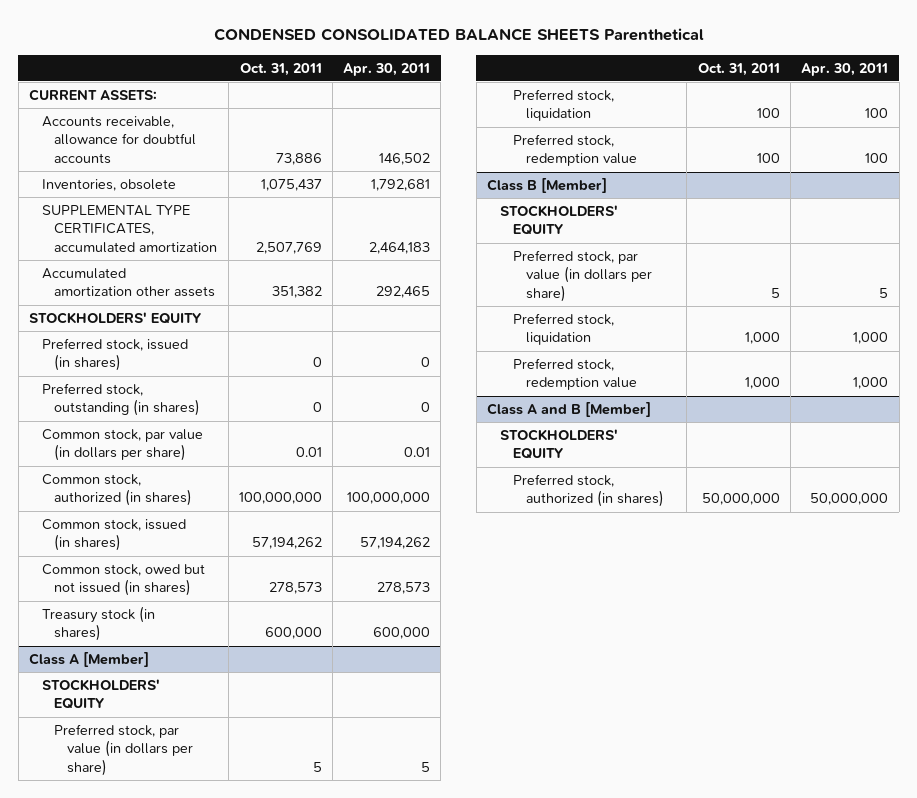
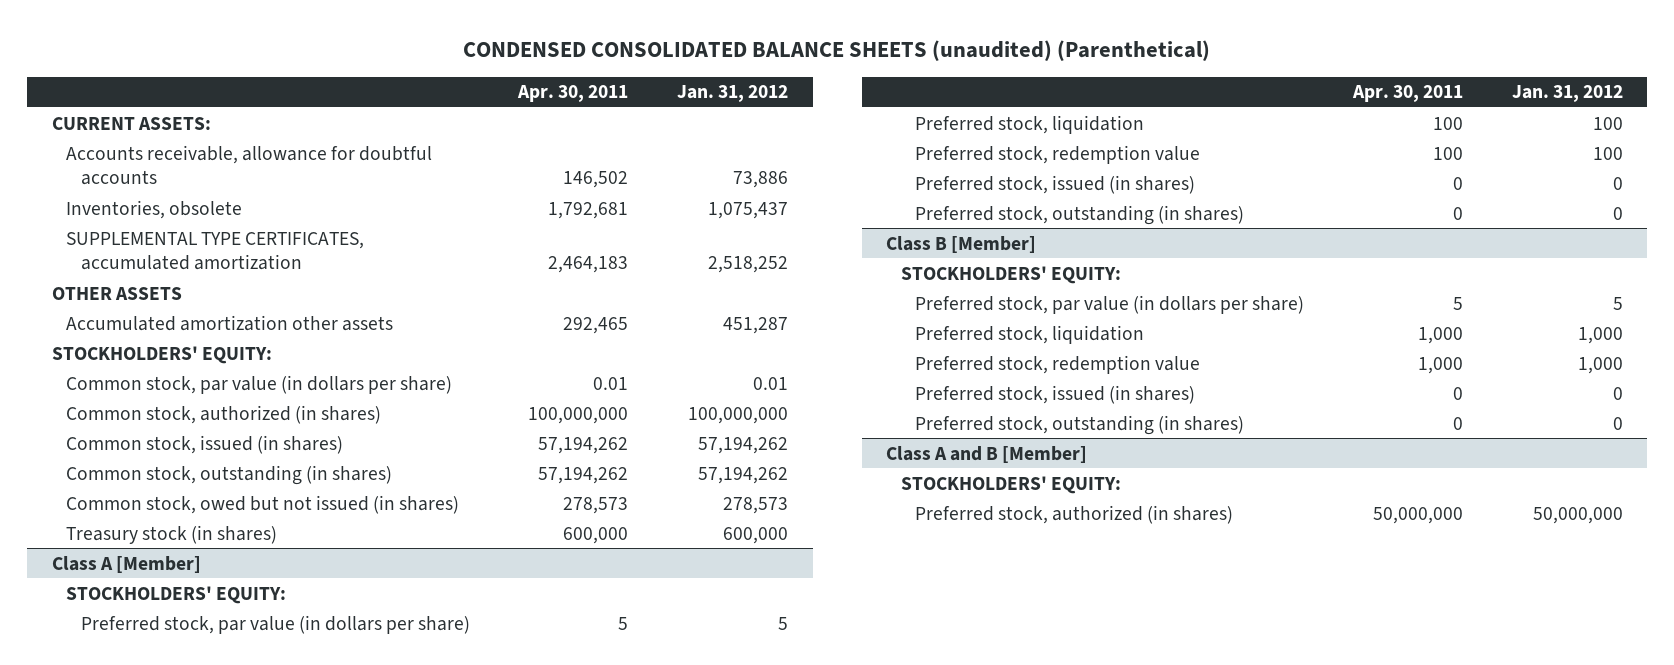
- CONDENSED CONSOLIDATED BALANCE SHEETS Parenthetical
+ CONDENSED CONSOLIDATED BALANCE SHEETS (unaudited) (Parenthetical)
- | Oct. 31, 2011 | Apr. 30, 2011
+ | Apr. 30, 2011 | Jan. 31, 2012
+ OTHER ASSETS
- STOCKHOLDERS' EQUITY
- Preferred stock, issued (in shares) | 0 | 0
- Preferred stock, outstanding (in shares) | 0 | 0
+ STOCKHOLDERS' EQUITY:
+ Common stock, outstanding (in shares) | 57,194,262 | 57,194,262
@ Class A [Member]
- STOCKHOLDERS' EQUITY
+ STOCKHOLDERS' EQUITY:
+ Preferred stock, issued (in shares) | 0 | 0
+ Preferred stock, outstanding (in shares) | 0 | 0
@ Class B [Member]
- STOCKHOLDERS' EQUITY
+ STOCKHOLDERS' EQUITY:
+ Preferred stock, issued (in shares) | 0 | 0
+ Preferred stock, outstanding (in shares) | 0 | 0
@ Class A and B [Member]
- STOCKHOLDERS' EQUITY
+ STOCKHOLDERS' EQUITY:

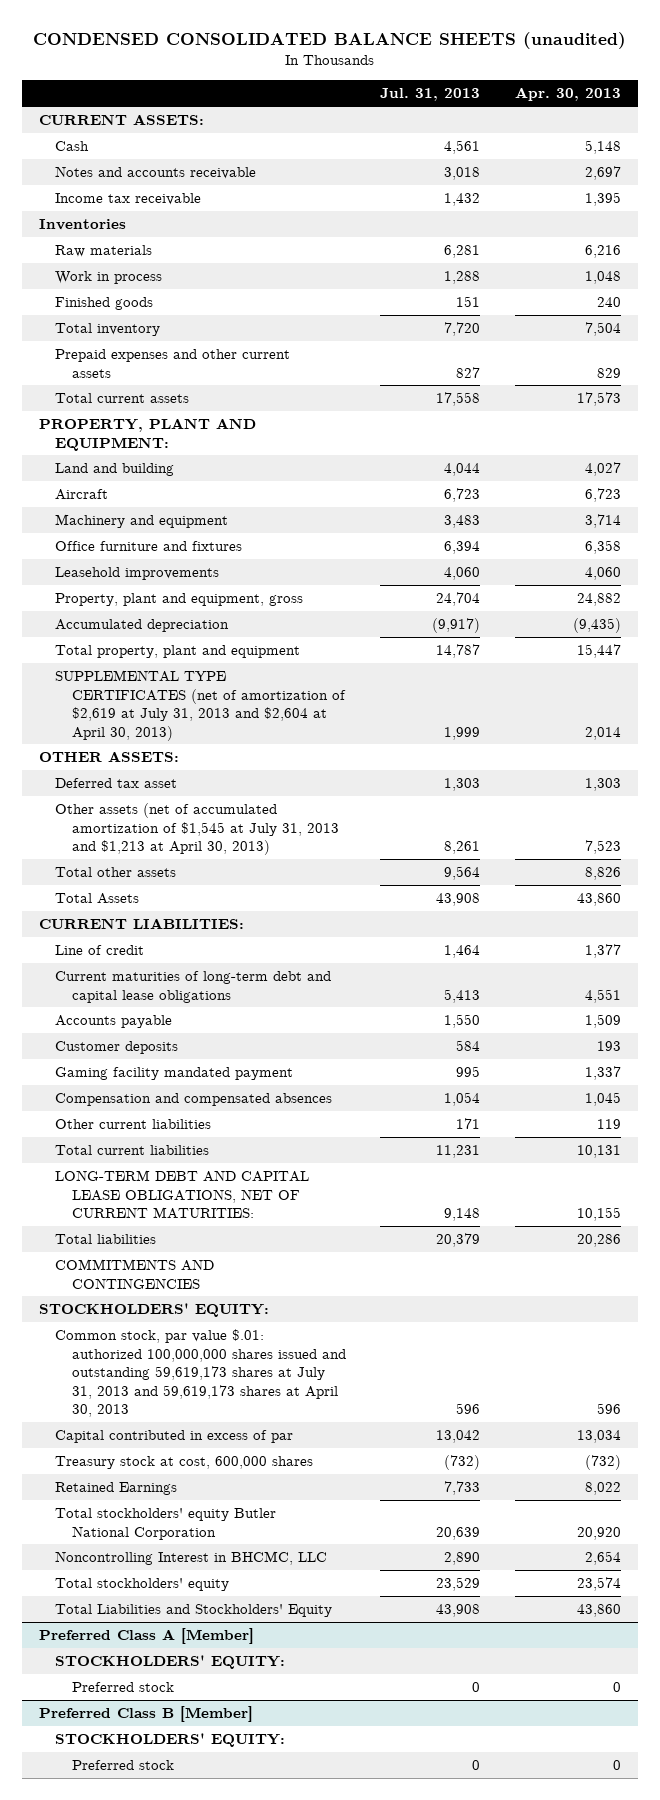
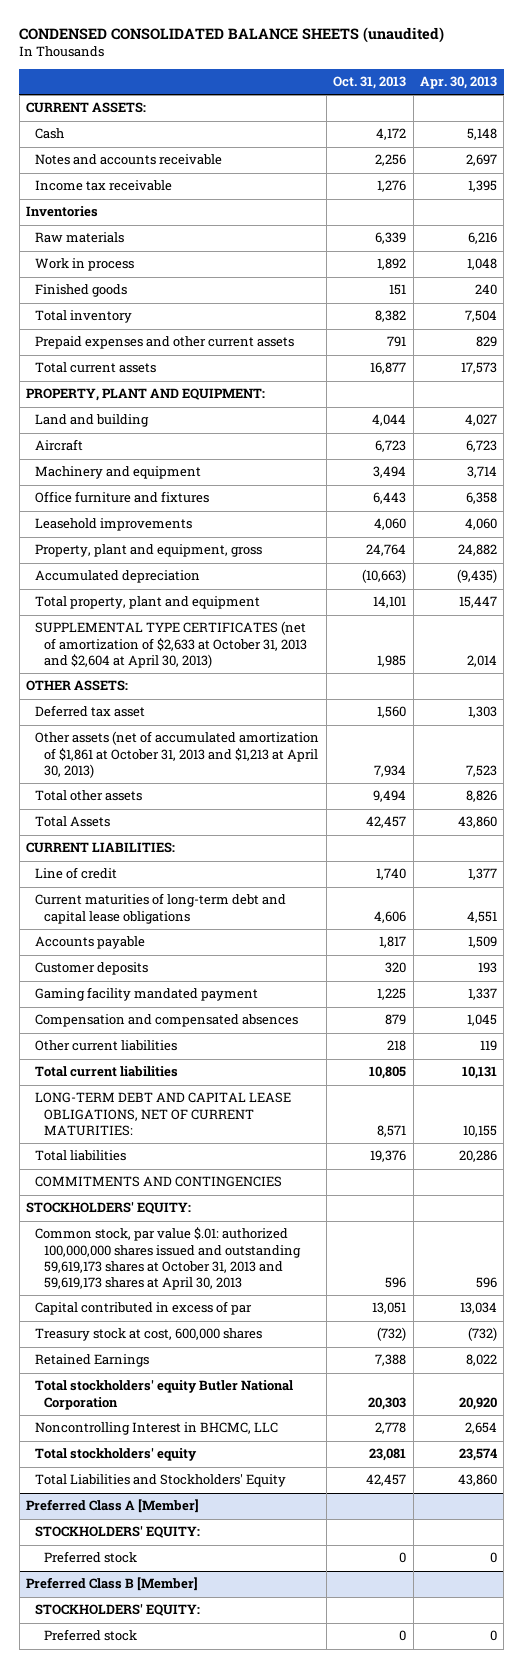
- | Jul. 31, 2013 | Apr. 30, 2013
+ | Oct. 31, 2013 | Apr. 30, 2013
- SUPPLEMENTAL TYPE CERTIFICATES (net of amortization of $2,619 at July 31, 2013 and $2,604 at April 30, 2013) | 1,999 | 2,014
+ SUPPLEMENTAL TYPE CERTIFICATES (net of amortization of $2,633 at October 31, 2013 and $2,604 at April 30, 2013) | 1,985 | 2,014
- Other assets (net of accumulated amortization of $1,545 at July 31, 2013 and $1,213 at April 30, 2013) | 8,261 | 7,523
+ Other assets (net of accumulated amortization of $1,861 at October 31, 2013 and $1,213 at April 30, 2013) | 7,934 | 7,523
- Common stock, par value $.01: authorized 100,000,000 shares issued and outstanding 59,619,173 shares at July 31, 2013 and 59,619,173 shares at April 30, 2013 | 596 | 596
+ Common stock, par value $.01: authorized 100,000,000 shares issued and outstanding 59,619,173 shares at October 31, 2013 and 59,619,173 shares at April 30, 2013 | 596 | 596

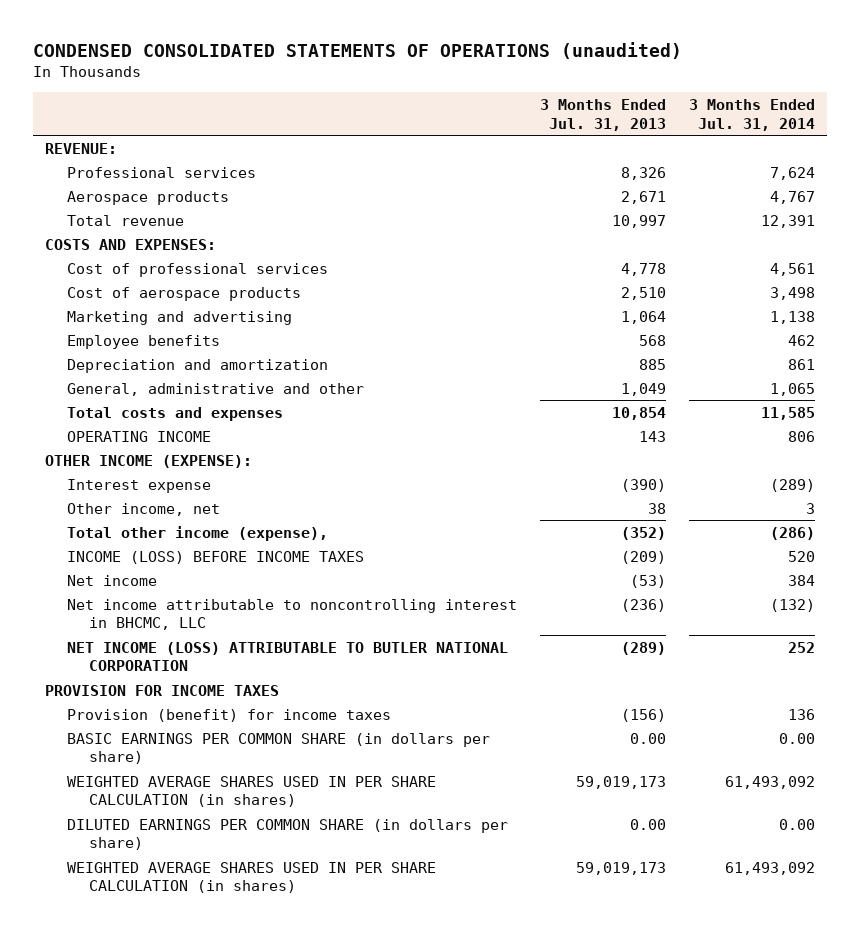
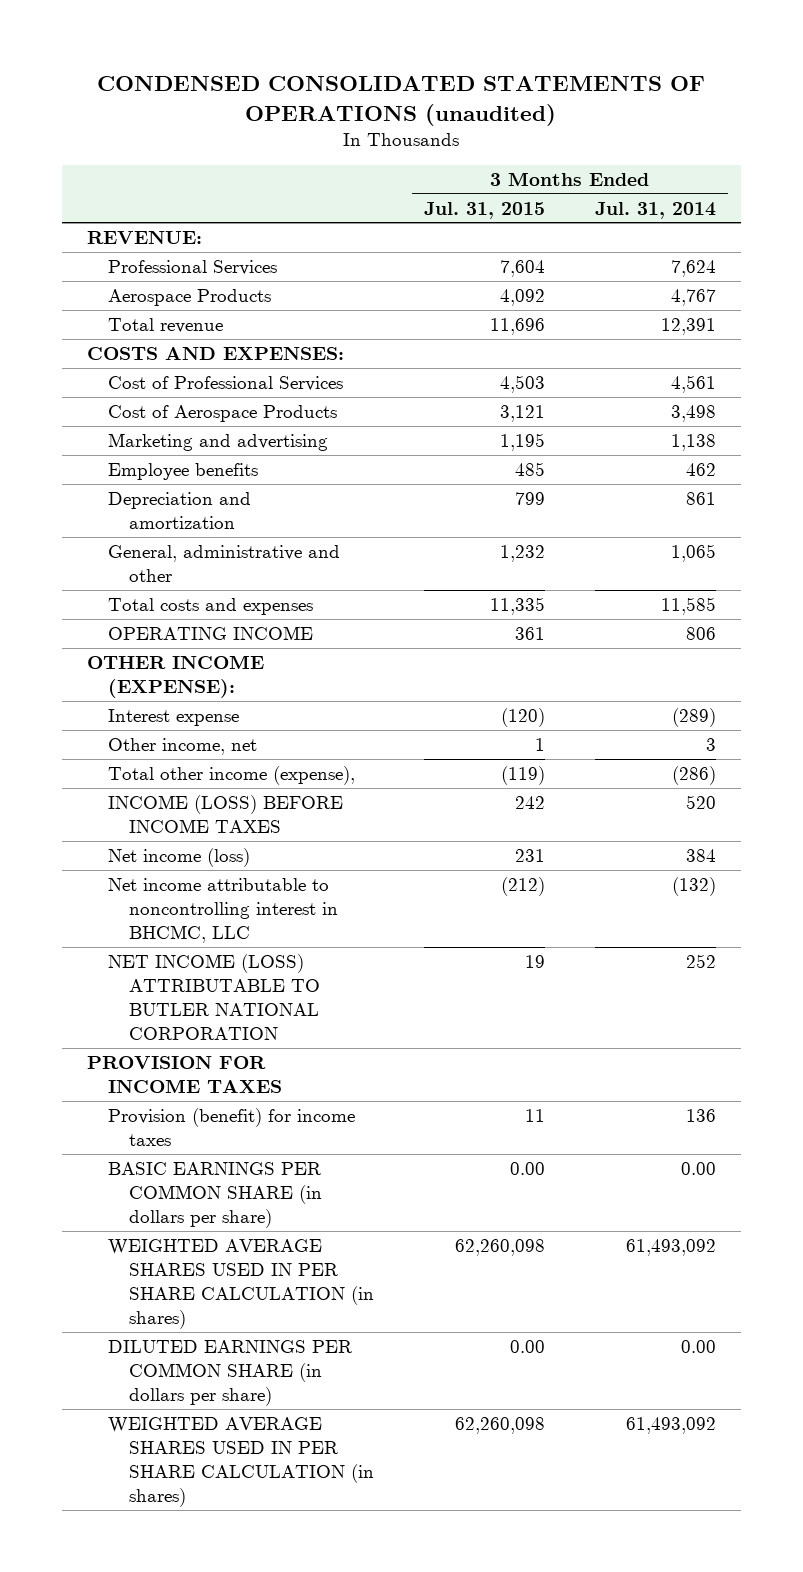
- | 3 Months Ended Jul. 31, 2013 | 3 Months Ended Jul. 31, 2014
+ | 3 Months Ended Jul. 31, 2015 | 3 Months Ended Jul. 31, 2014
- Professional services | 8,326 | 7,624
- Aerospace products | 2,671 | 4,767
+ Professional Services | 7,604 | 7,624
+ Aerospace Products | 4,092 | 4,767
- Cost of professional services | 4,778 | 4,561
- Cost of aerospace products | 2,510 | 3,498
+ Cost of Professional Services | 4,503 | 4,561
+ Cost of Aerospace Products | 3,121 | 3,498
- Net income | (53) | 384
+ Net income (loss) | 231 | 384

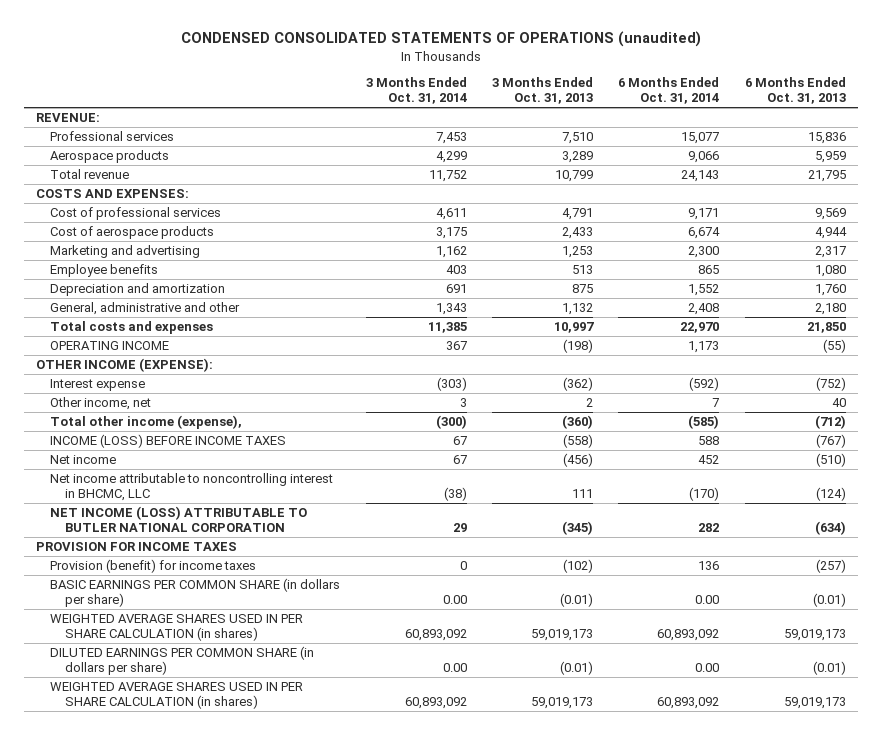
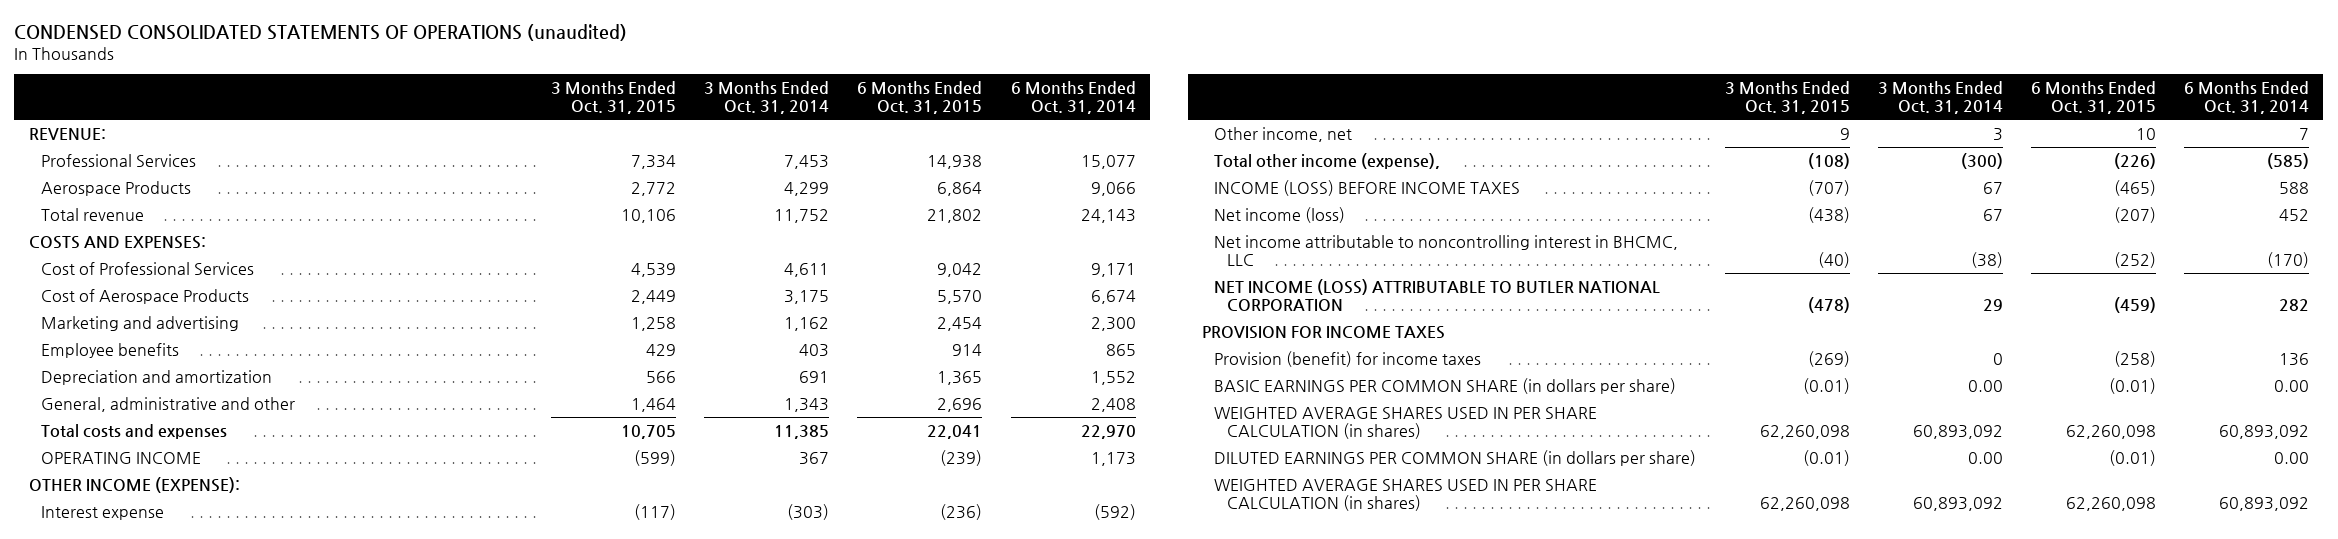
- | 3 Months Ended Oct. 31, 2014 | 3 Months Ended Oct. 31, 2013 | 6 Months Ended Oct. 31, 2014 | 6 Months Ended Oct. 31, 2013
+ | 3 Months Ended Oct. 31, 2015 | 3 Months Ended Oct. 31, 2014 | 6 Months Ended Oct. 31, 2015 | 6 Months Ended Oct. 31, 2014
- Professional services | 7,453 | 7,510 | 15,077 | 15,836
- Aerospace products | 4,299 | 3,289 | 9,066 | 5,959
+ Professional Services | 7,334 | 7,453 | 14,938 | 15,077
+ Aerospace Products | 2,772 | 4,299 | 6,864 | 9,066
- Cost of professional services | 4,611 | 4,791 | 9,171 | 9,569
- Cost of aerospace products | 3,175 | 2,433 | 6,674 | 4,944
+ Cost of Professional Services | 4,539 | 4,611 | 9,042 | 9,171
+ Cost of Aerospace Products | 2,449 | 3,175 | 5,570 | 6,674
- Net income | 67 | (456) | 452 | (510)
+ Net income (loss) | (438) | 67 | (207) | 452

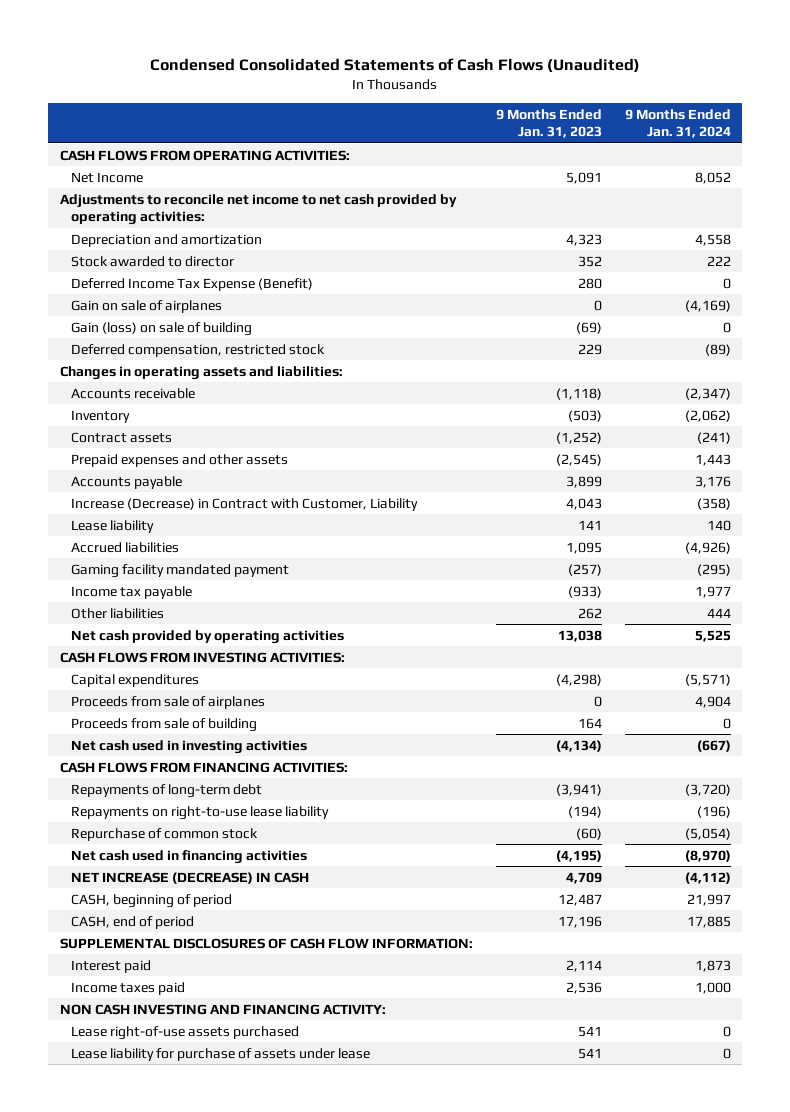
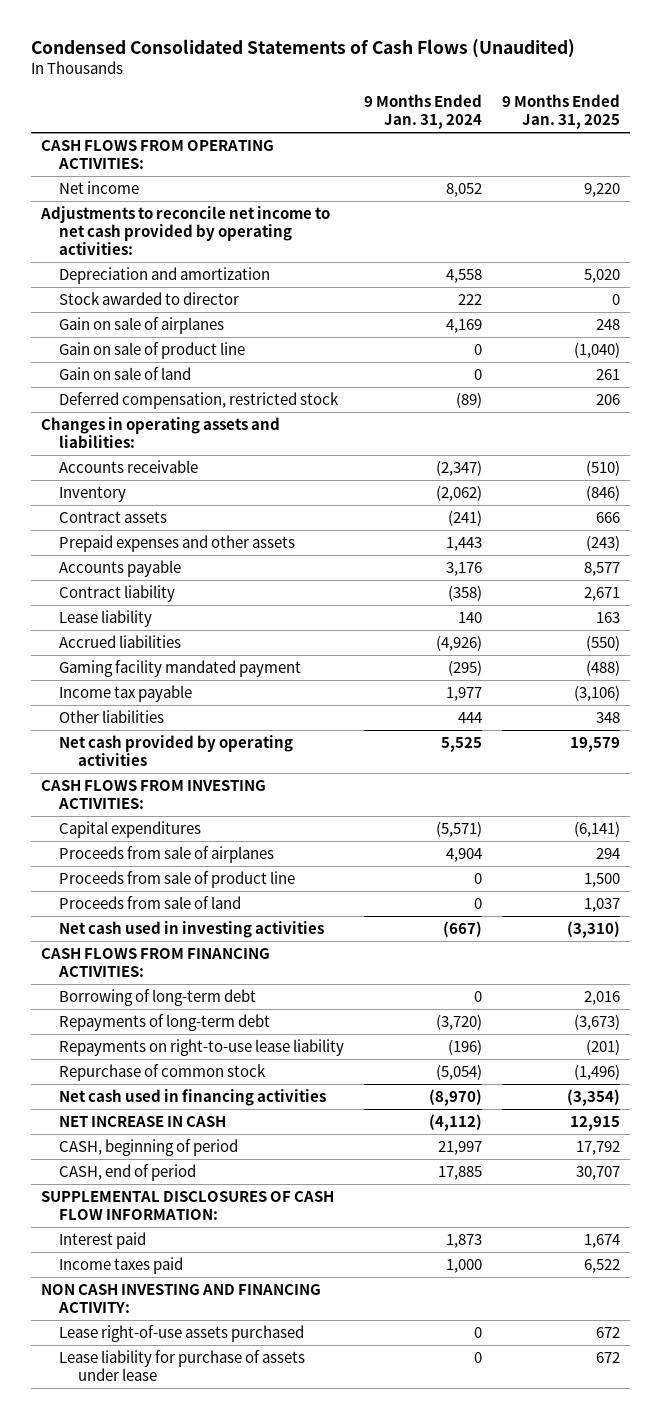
- | 9 Months Ended Jan. 31, 2023 | 9 Months Ended Jan. 31, 2024
+ | 9 Months Ended Jan. 31, 2024 | 9 Months Ended Jan. 31, 2025
- Net Income | 5,091 | 8,052
+ Net income | 8,052 | 9,220
- Deferred Income Tax Expense (Benefit) | 280 | 0
- Gain on sale of airplanes | 0 | (4,169)
- Gain (loss) on sale of building | (69) | 0
+ Gain on sale of airplanes | 4,169 | 248
+ Gain on sale of product line | 0 | (1,040)
+ Gain on sale of land | 0 | 261
- Increase (Decrease) in Contract with Customer, Liability | 4,043 | (358)
+ Contract liability | (358) | 2,671
- Proceeds from sale of building | 164 | 0
+ Proceeds from sale of product line | 0 | 1,500
+ Proceeds from sale of land | 0 | 1,037
+ Borrowing of long-term debt | 0 | 2,016
- NET INCREASE (DECREASE) IN CASH | 4,709 | (4,112)
+ NET INCREASE IN CASH | (4,112) | 12,915

